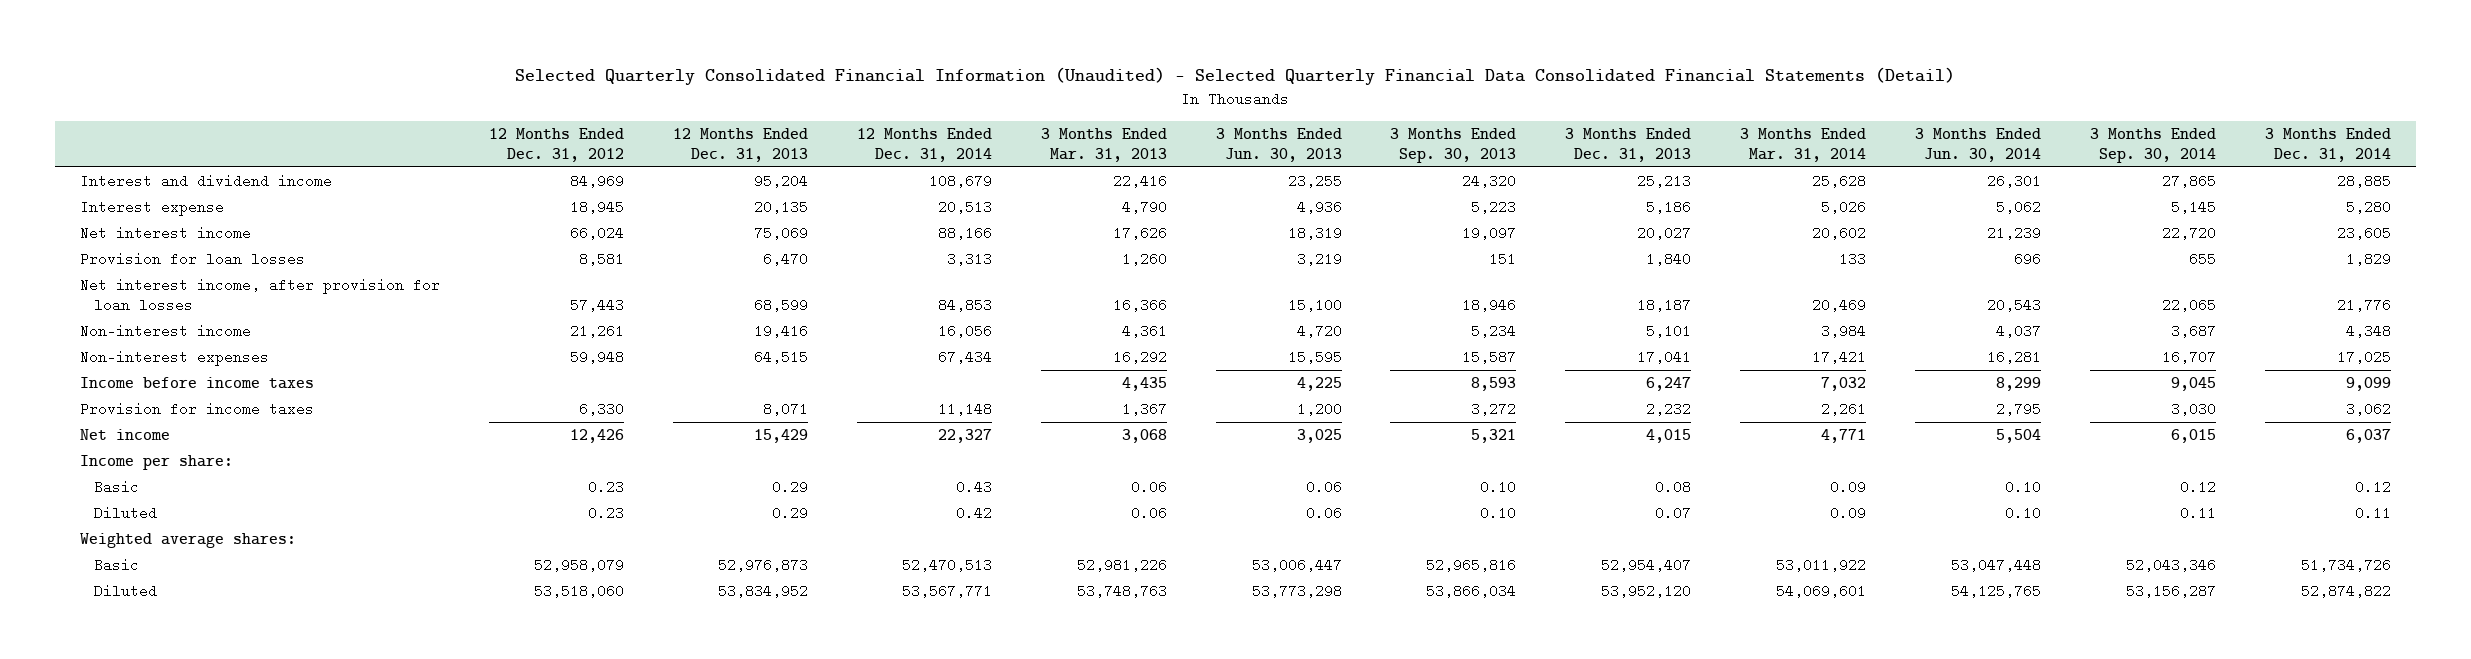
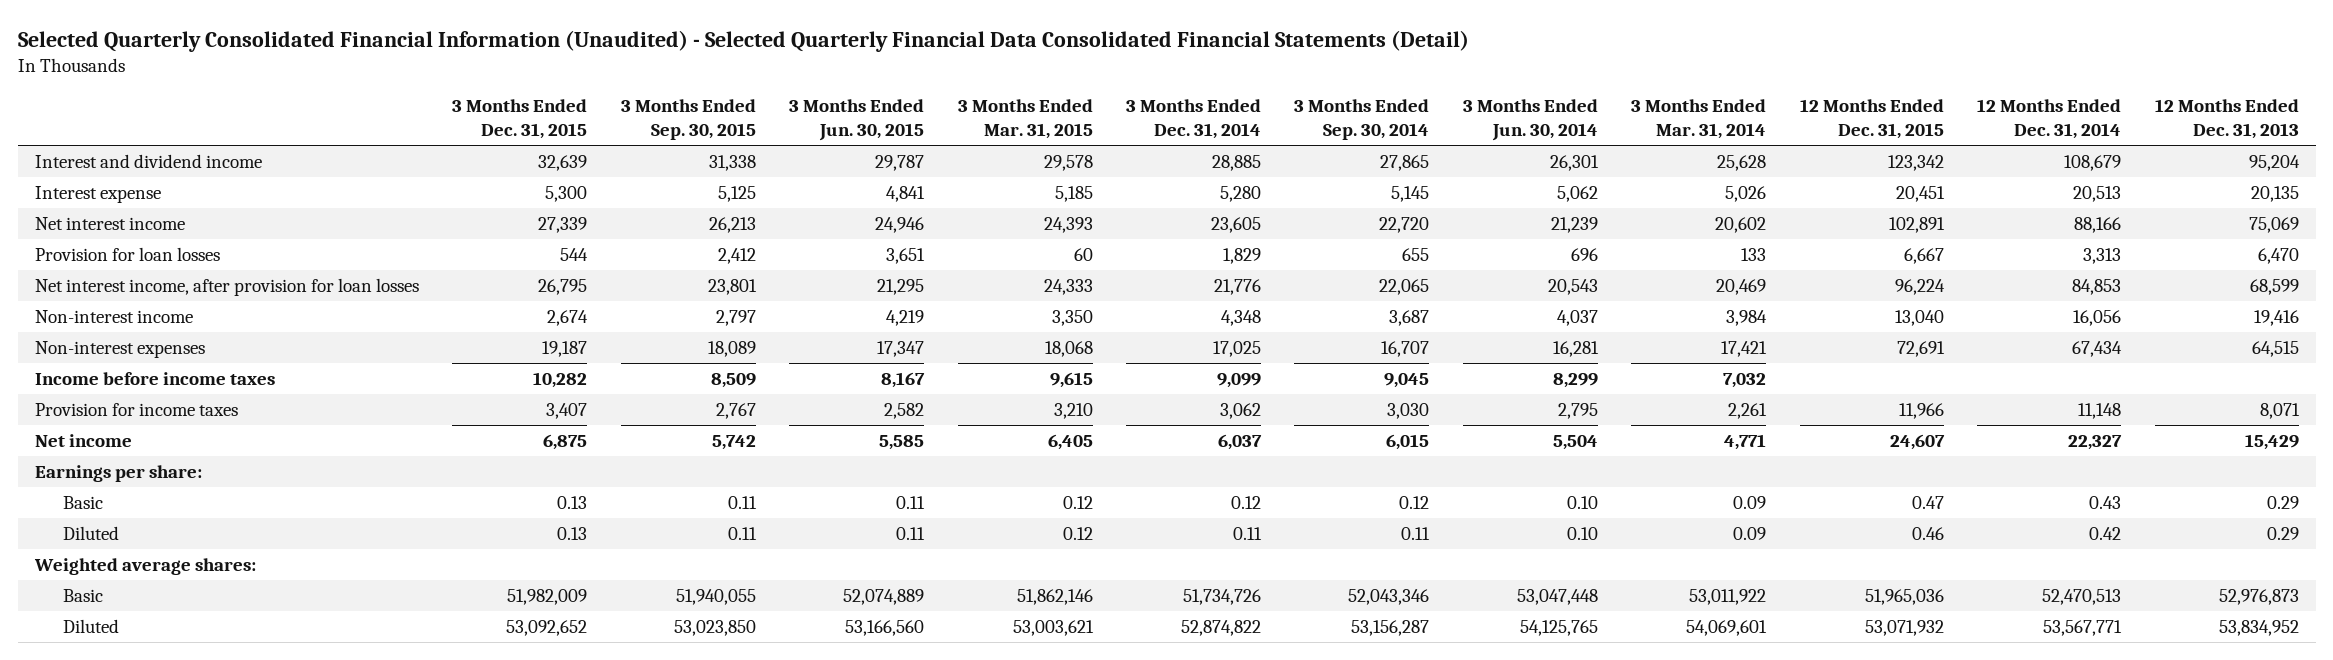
- | 12 Months Ended Dec. 31, 2012 | 12 Months Ended Dec. 31, 2013 | 12 Months Ended Dec. 31, 2014 | 3 Months Ended Mar. 31, 2013 | 3 Months Ended Jun. 30, 2013 | 3 Months Ended Sep. 30, 2013 | 3 Months Ended Dec. 31, 2013 | 3 Months Ended Mar. 31, 2014 | 3 Months Ended Jun. 30, 2014 | 3 Months Ended Sep. 30, 2014 | 3 Months Ended Dec. 31, 2014
+ | 3 Months Ended Dec. 31, 2015 | 3 Months Ended Sep. 30, 2015 | 3 Months Ended Jun. 30, 2015 | 3 Months Ended Mar. 31, 2015 | 3 Months Ended Dec. 31, 2014 | 3 Months Ended Sep. 30, 2014 | 3 Months Ended Jun. 30, 2014 | 3 Months Ended Mar. 31, 2014 | 12 Months Ended Dec. 31, 2015 | 12 Months Ended Dec. 31, 2014 | 12 Months Ended Dec. 31, 2013
- Income per share:
+ Earnings per share:

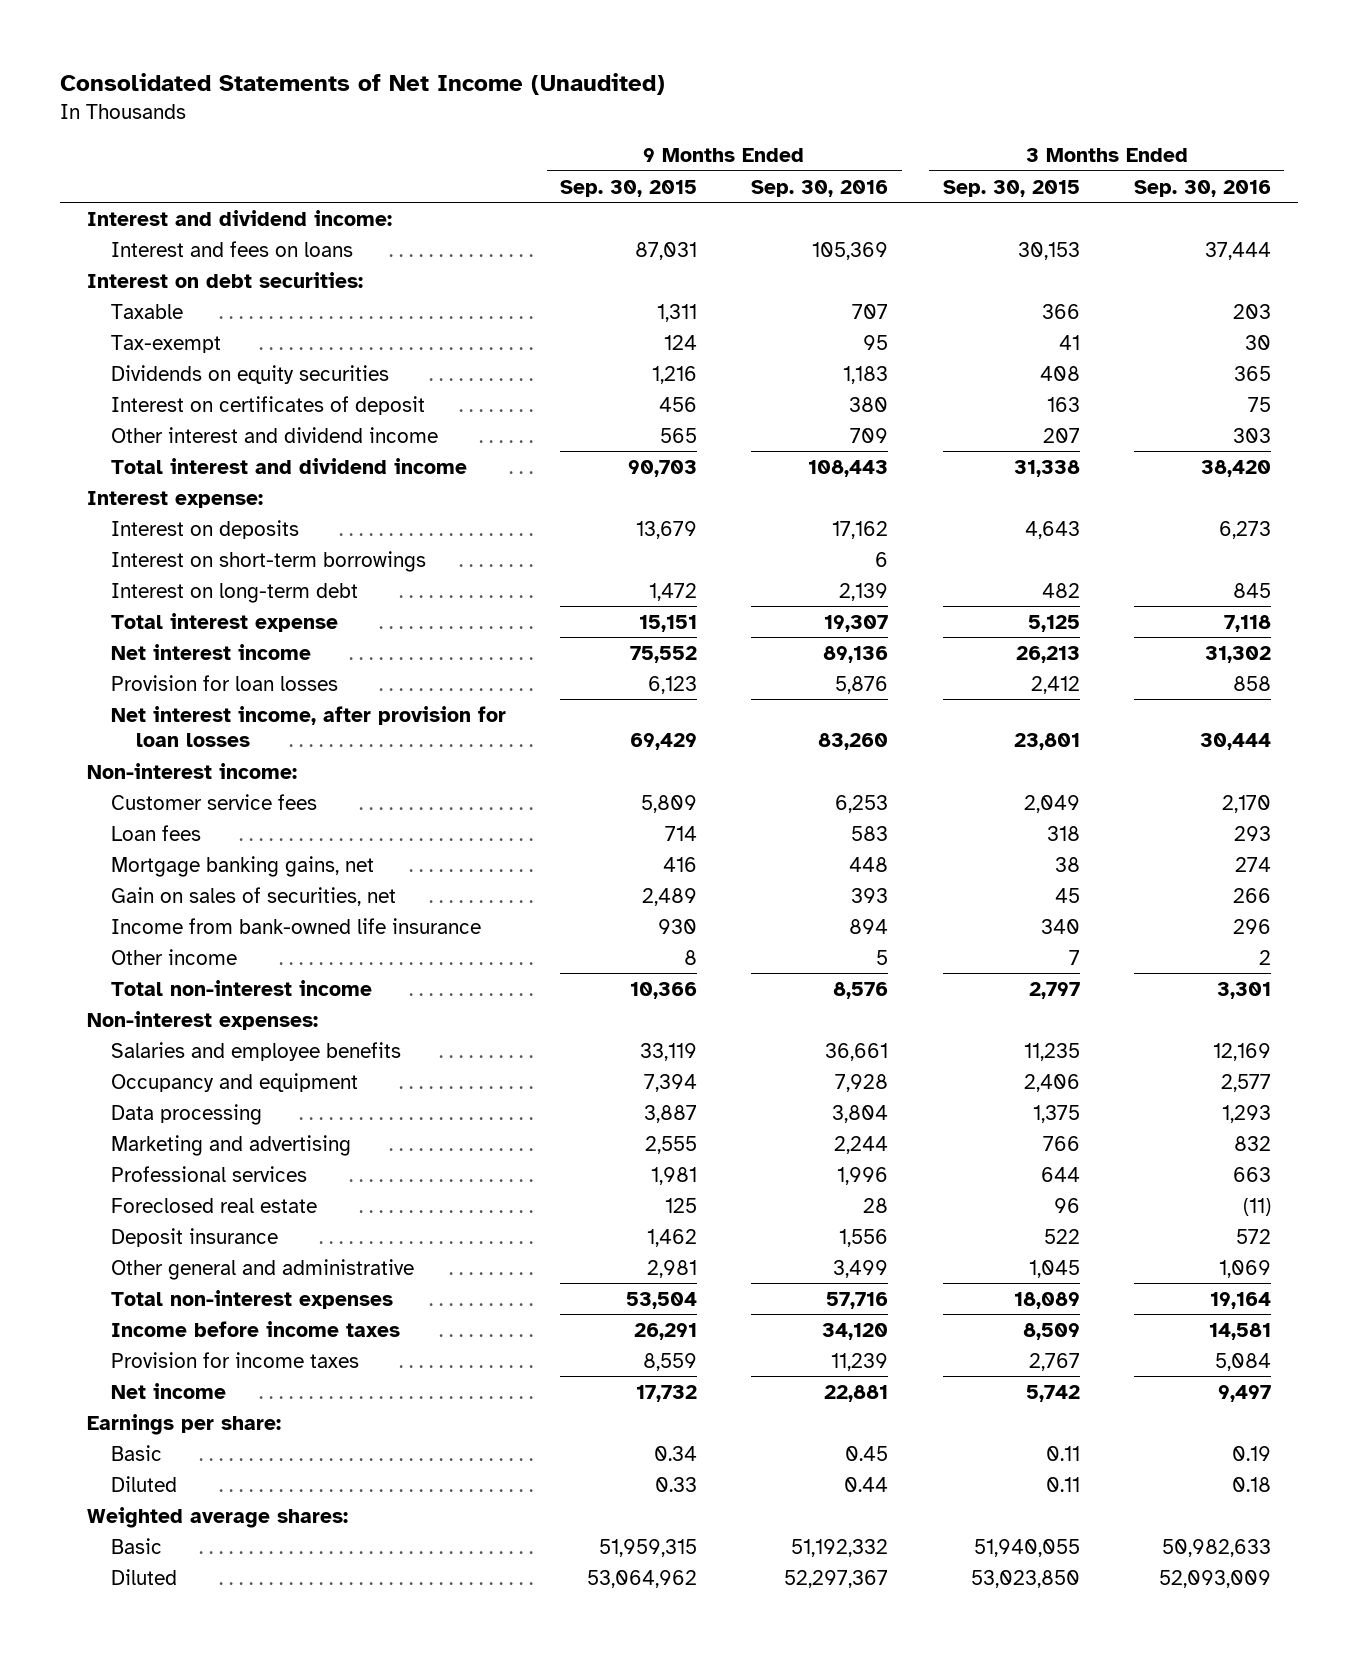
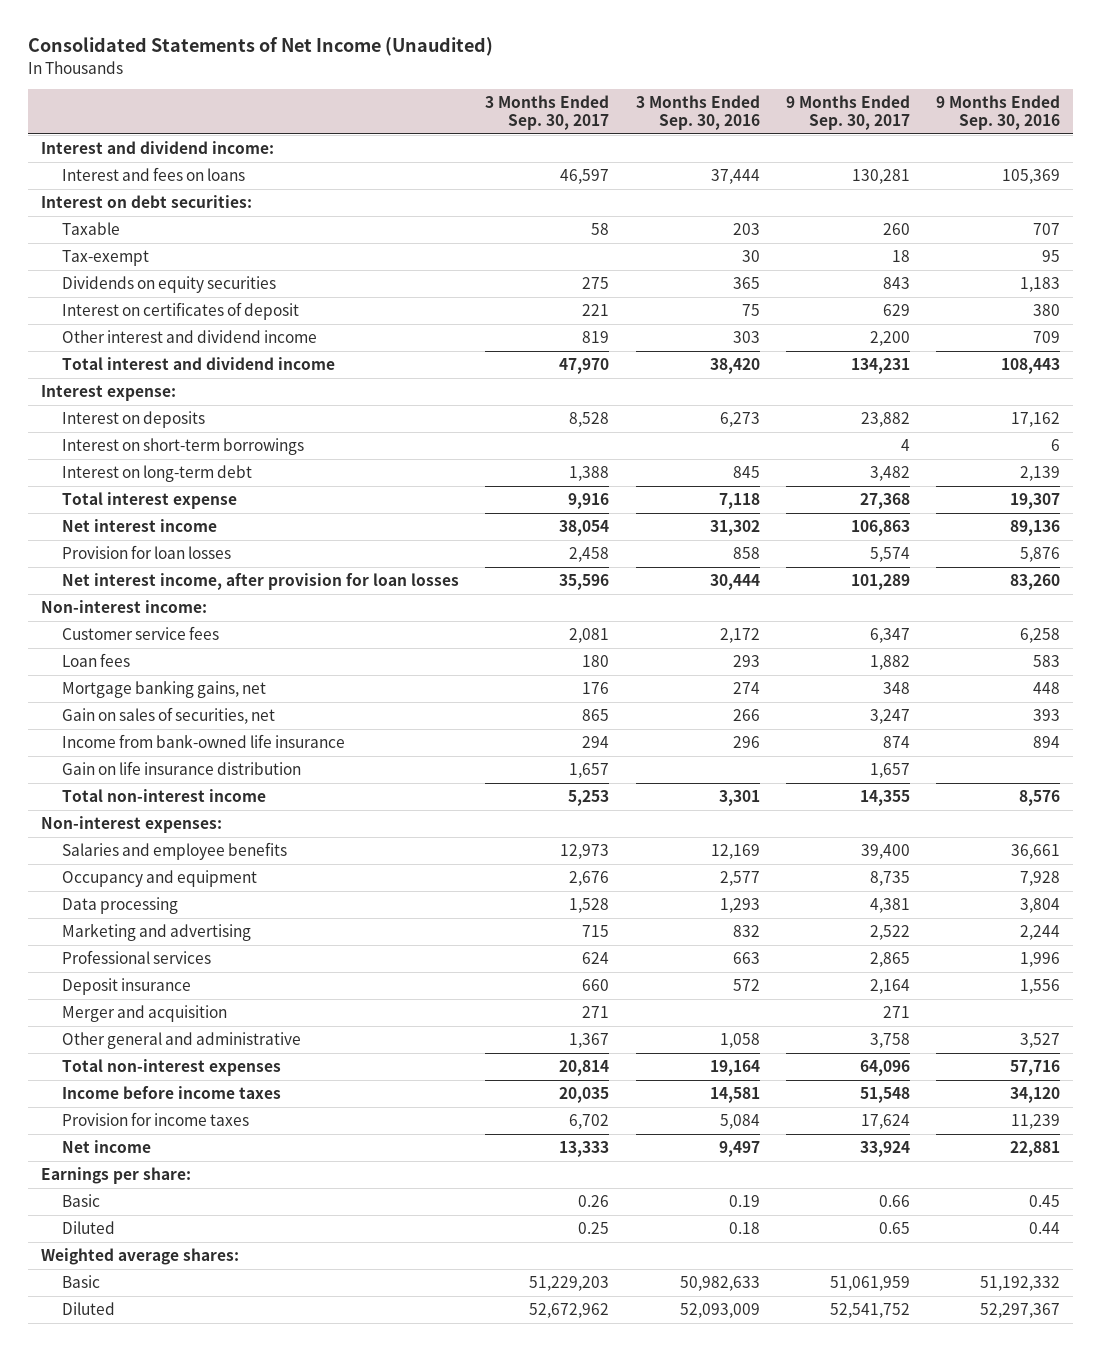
- | 9 Months Ended Sep. 30, 2015 | 9 Months Ended Sep. 30, 2016 | 3 Months Ended Sep. 30, 2015 | 3 Months Ended Sep. 30, 2016
+ | 3 Months Ended Sep. 30, 2017 | 3 Months Ended Sep. 30, 2016 | 9 Months Ended Sep. 30, 2017 | 9 Months Ended Sep. 30, 2016
- Customer service fees | 5,809 | 6,253 | 2,049 | 2,170
+ Customer service fees | 2,081 | 2,172 | 6,347 | 6,258
- Other income | 8 | 5 | 7 | 2
+ Gain on life insurance distribution | 1,657 | | 1,657 |
- Foreclosed real estate | 125 | 28 | 96 | (11)
- Other general and administrative | 2,981 | 3,499 | 1,045 | 1,069
+ Merger and acquisition | 271 | | 271 |
+ Other general and administrative | 1,367 | 1,058 | 3,758 | 3,527

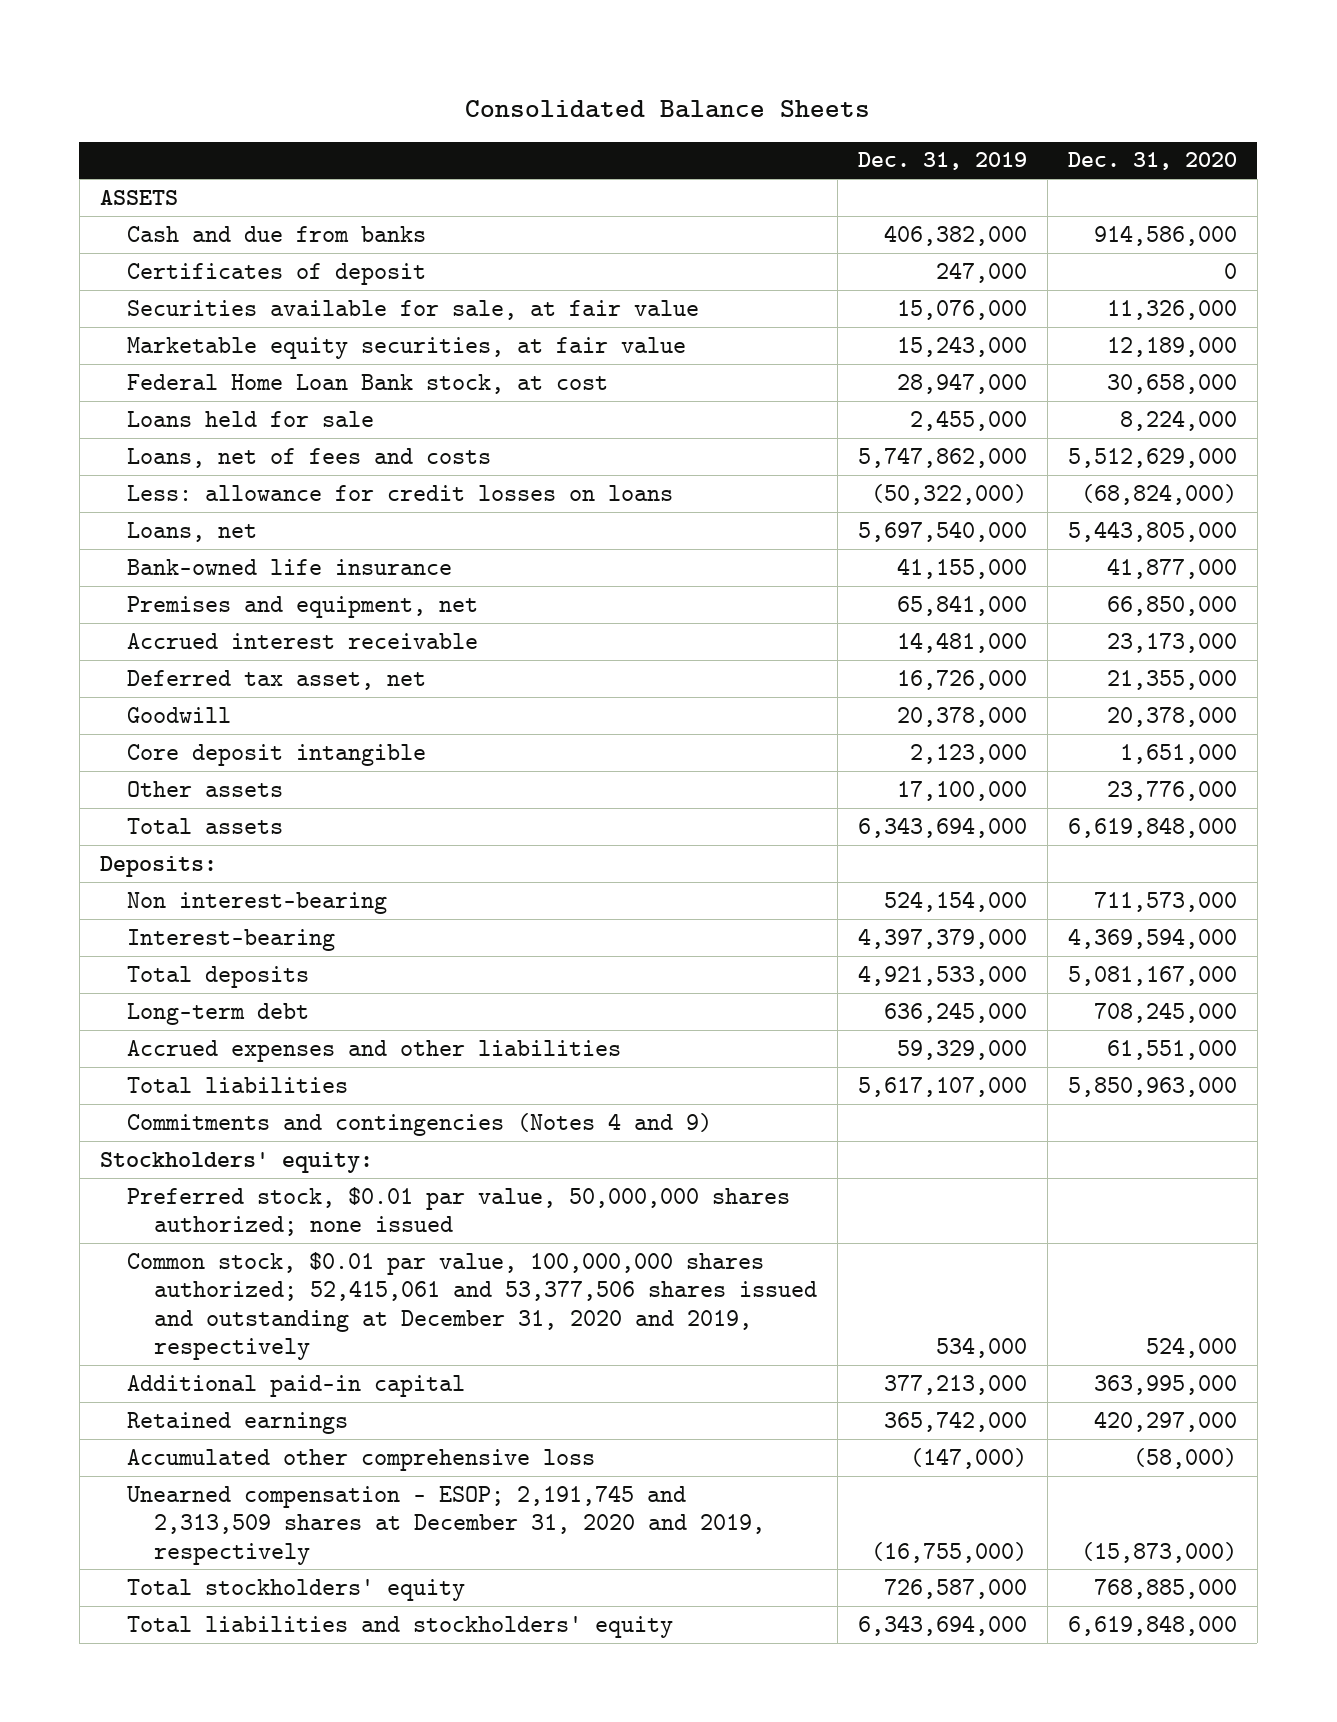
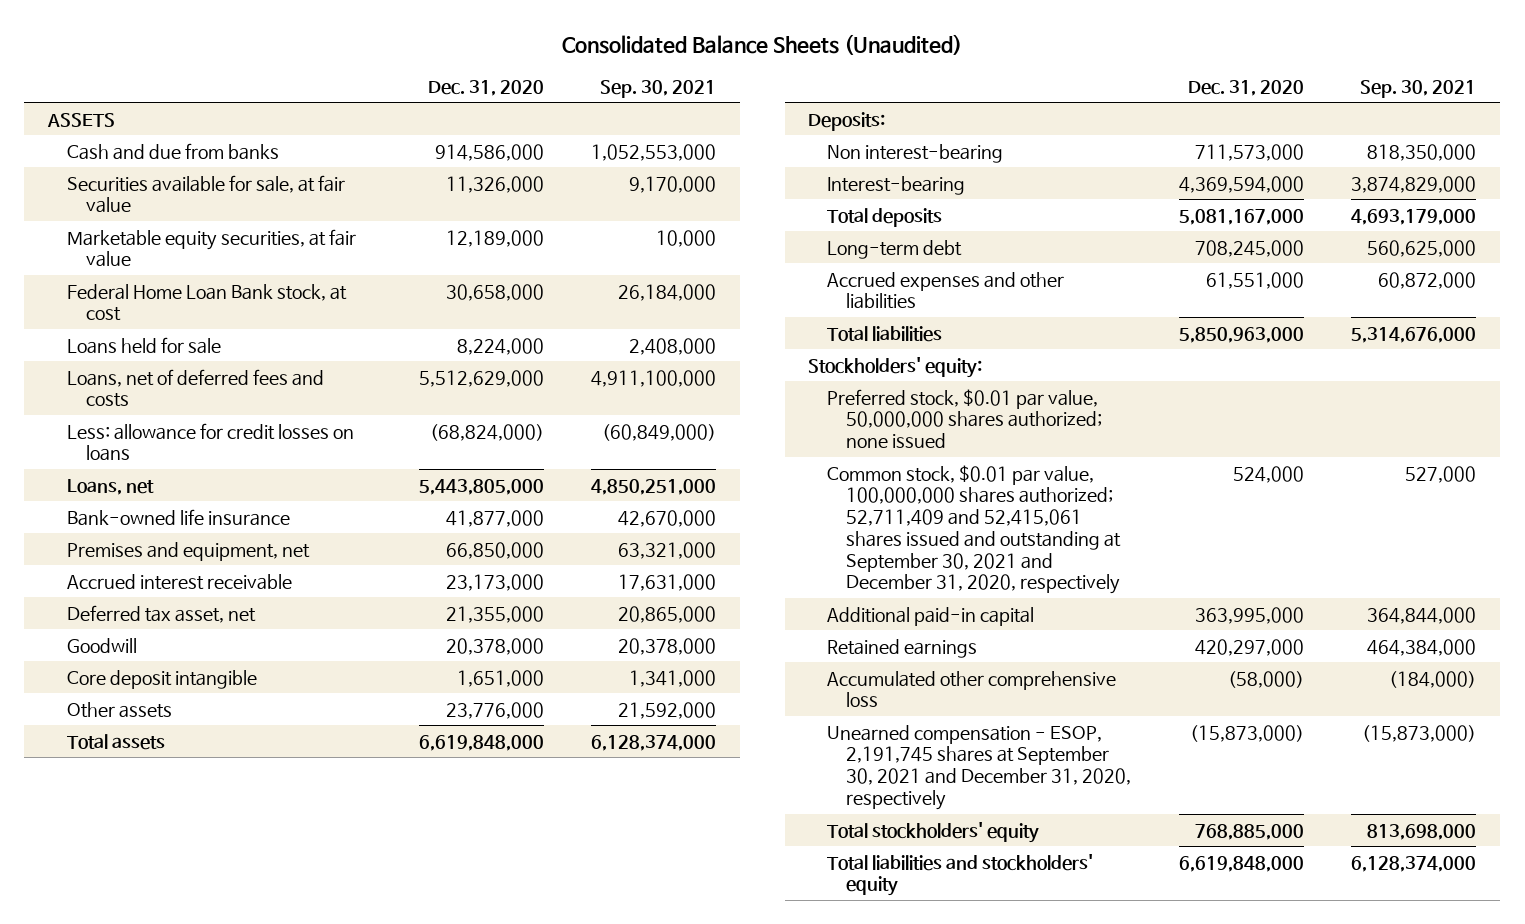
- Consolidated Balance Sheets
+ Consolidated Balance Sheets (Unaudited)
- | Dec. 31, 2019 | Dec. 31, 2020
+ | Dec. 31, 2020 | Sep. 30, 2021
- Certificates of deposit | 247,000 | 0
- Loans, net of fees and costs | 5,747,862,000 | 5,512,629,000
+ Loans, net of deferred fees and costs | 5,512,629,000 | 4,911,100,000
- Commitments and contingencies (Notes 4 and 9)
- Common stock, $0.01 par value, 100,000,000 shares authorized; 52,415,061 and 53,377,506 shares issued and outstanding at December 31, 2020 and 2019, respectively | 534,000 | 524,000
+ Common stock, $0.01 par value, 100,000,000 shares authorized; 52,711,409 and 52,415,061 shares issued and outstanding at September 30, 2021 and December 31, 2020, respectively | 524,000 | 527,000
- Unearned compensation - ESOP; 2,191,745 and 2,313,509 shares at December 31, 2020 and 2019, respectively | (16,755,000) | (15,873,000)
+ Unearned compensation - ESOP, 2,191,745 shares at September 30, 2021 and December 31, 2020, respectively | (15,873,000) | (15,873,000)

